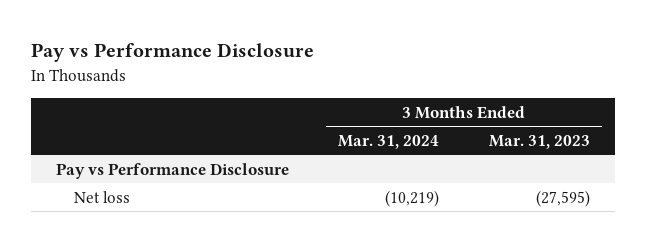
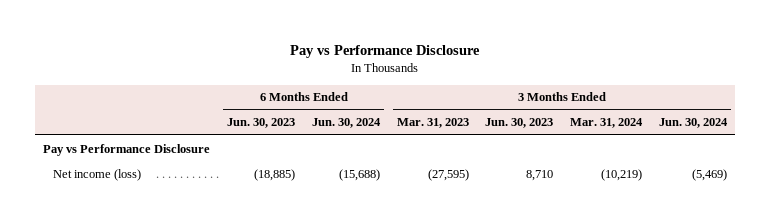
- | 3 Months Ended Mar. 31, 2024 | 3 Months Ended Mar. 31, 2023
+ | 6 Months Ended Jun. 30, 2023 | 6 Months Ended Jun. 30, 2024 | 3 Months Ended Mar. 31, 2023 | 3 Months Ended Jun. 30, 2023 | 3 Months Ended Mar. 31, 2024 | 3 Months Ended Jun. 30, 2024
- Net loss | (10,219) | (27,595)
+ Net income (loss) | (18,885) | (15,688) | (27,595) | 8,710 | (10,219) | (5,469)

